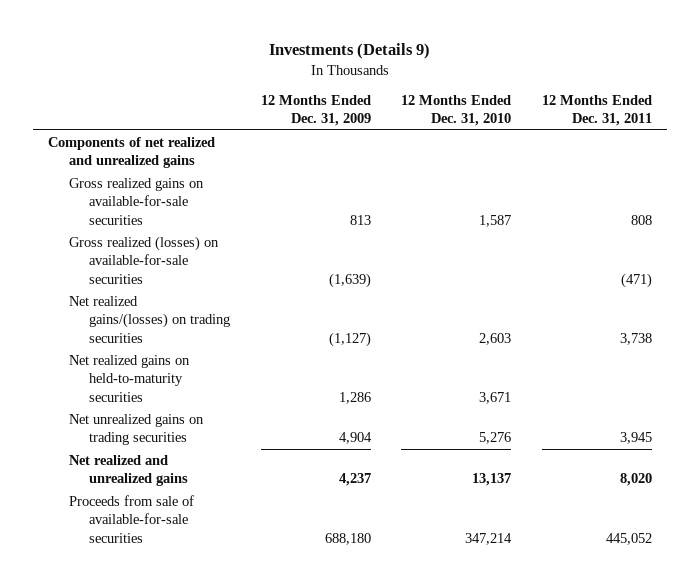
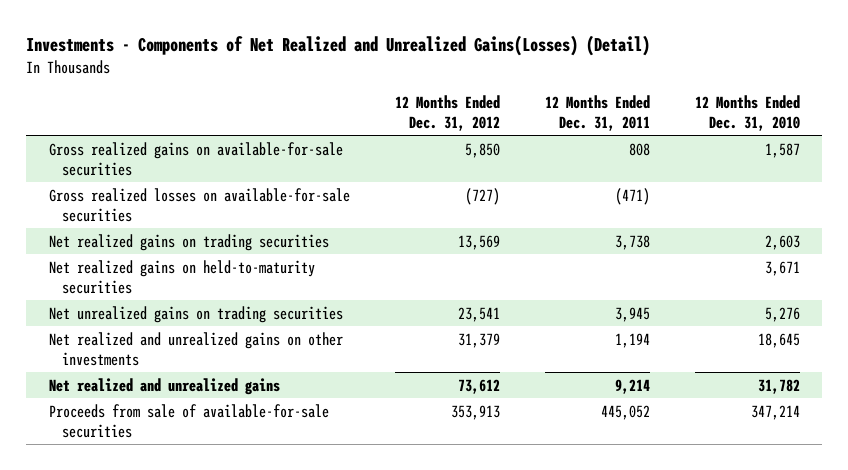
- Investments (Details 9)
+ Investments - Components of Net Realized and Unrealized Gains(Losses) (Detail)
- | 12 Months Ended Dec. 31, 2009 | 12 Months Ended Dec. 31, 2010 | 12 Months Ended Dec. 31, 2011
+ | 12 Months Ended Dec. 31, 2012 | 12 Months Ended Dec. 31, 2011 | 12 Months Ended Dec. 31, 2010
- Components of net realized and unrealized gains
- Gross realized (losses) on available-for-sale securities | (1,639) | | (471)
- Net realized gains/(losses) on trading securities | (1,127) | 2,603 | 3,738
+ Gross realized losses on available-for-sale securities | (727) | (471) |
+ Net realized gains on trading securities | 13,569 | 3,738 | 2,603
- Net realized and unrealized gains | 4,237 | 13,137 | 8,020
+ Net realized and unrealized gains on other investments | 31,379 | 1,194 | 18,645
+ Net realized and unrealized gains | 73,612 | 9,214 | 31,782

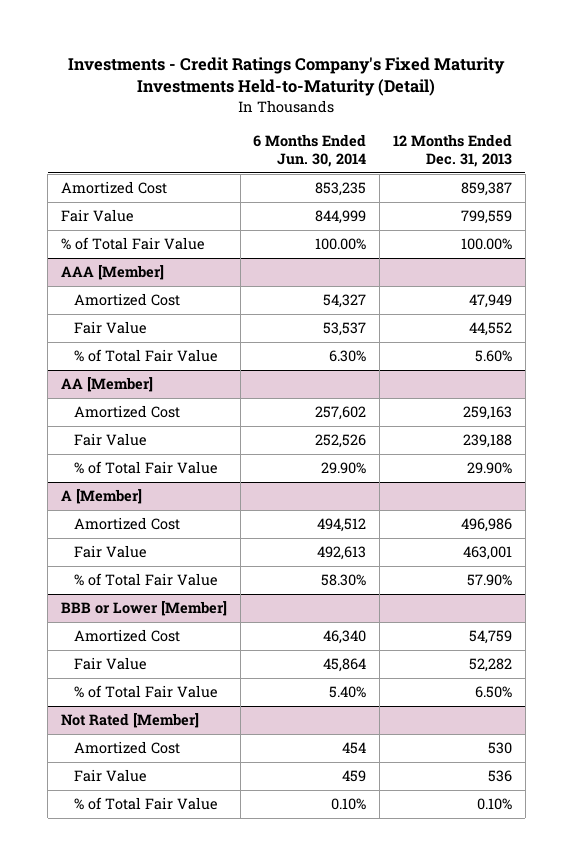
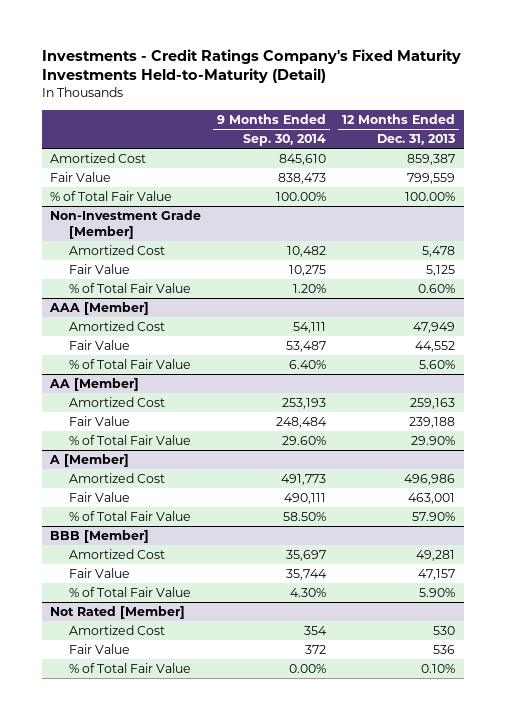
- | 6 Months Ended Jun. 30, 2014 | 12 Months Ended Dec. 31, 2013
+ | 9 Months Ended Sep. 30, 2014 | 12 Months Ended Dec. 31, 2013
+ Non-Investment Grade [Member]
+ Amortized Cost | 10,482 | 5,478
+ Fair Value | 10,275 | 5,125
+ % of Total Fair Value | 1.20% | 0.60%
- BBB or Lower [Member]
- Amortized Cost | 46,340 | 54,759
- Fair Value | 45,864 | 52,282
- % of Total Fair Value | 5.40% | 6.50%
+ BBB [Member]
+ Amortized Cost | 35,697 | 49,281
+ Fair Value | 35,744 | 47,157
+ % of Total Fair Value | 4.30% | 5.90%

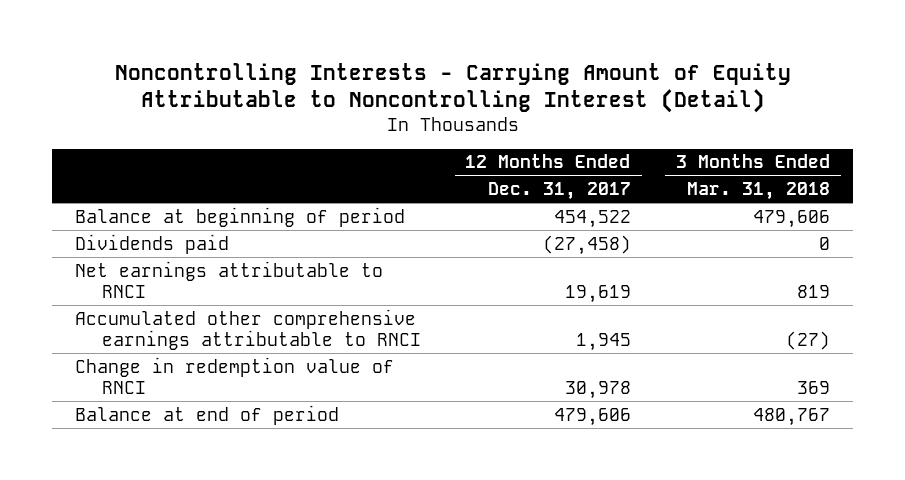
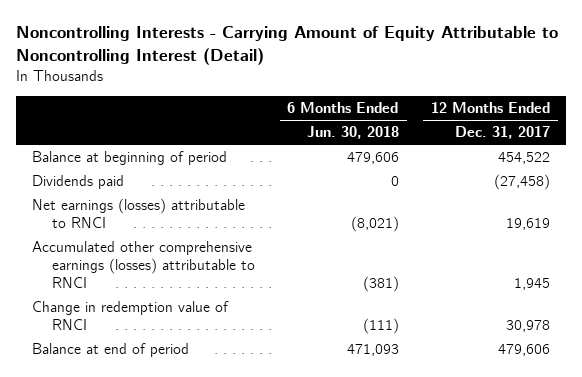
- | 12 Months Ended Dec. 31, 2017 | 3 Months Ended Mar. 31, 2018
+ | 6 Months Ended Jun. 30, 2018 | 12 Months Ended Dec. 31, 2017
- Net earnings attributable to RNCI | 19,619 | 819
- Accumulated other comprehensive earnings attributable to RNCI | 1,945 | (27)
+ Net earnings (losses) attributable to RNCI | (8,021) | 19,619
+ Accumulated other comprehensive earnings (losses) attributable to RNCI | (381) | 1,945

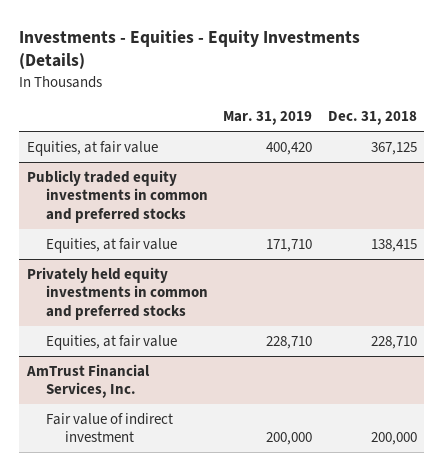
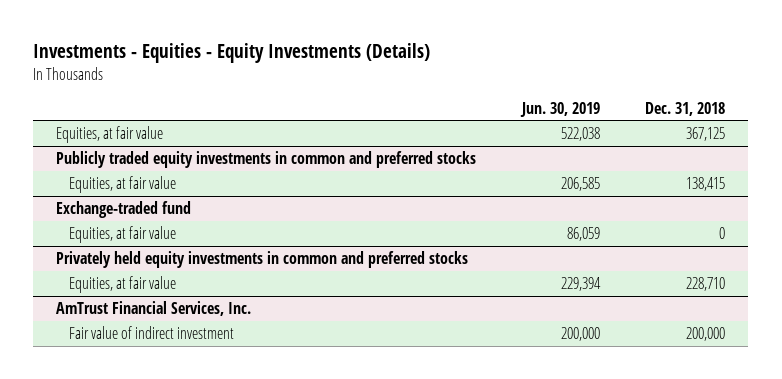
- | Mar. 31, 2019 | Dec. 31, 2018
+ | Jun. 30, 2019 | Dec. 31, 2018
+ Exchange-traded fund
+ Equities, at fair value | 86,059 | 0

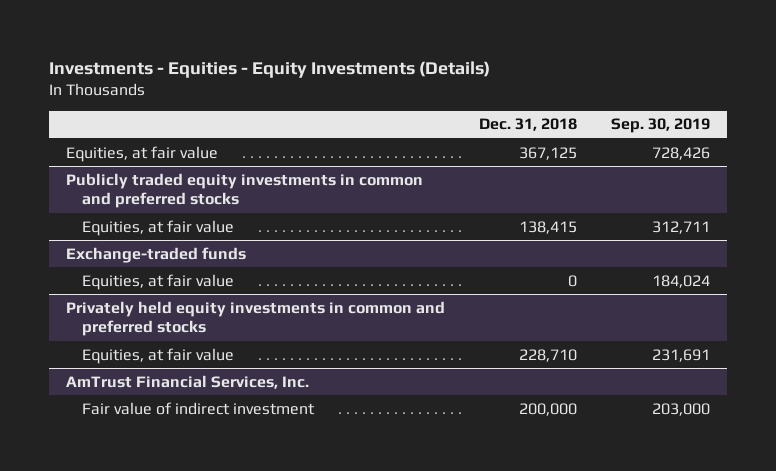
- | Jun. 30, 2019 | Dec. 31, 2018
+ | Dec. 31, 2018 | Sep. 30, 2019
- Exchange-traded fund
+ Exchange-traded funds

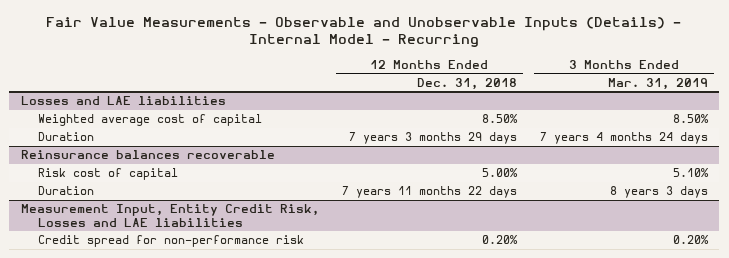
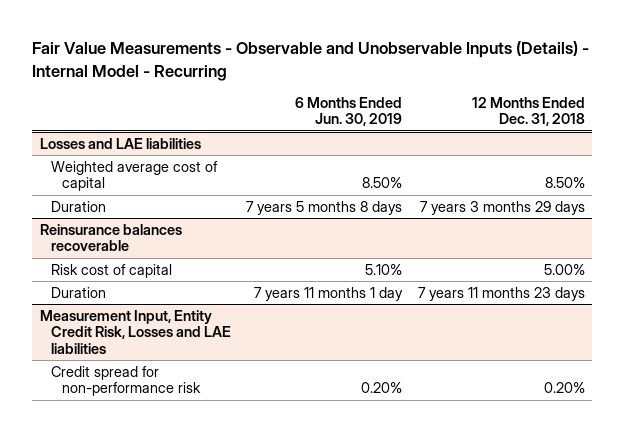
- | 12 Months Ended Dec. 31, 2018 | 3 Months Ended Mar. 31, 2019
+ | 6 Months Ended Jun. 30, 2019 | 12 Months Ended Dec. 31, 2018
@ Reinsurance balances recoverable
- Duration | 7 years 11 months 22 days | 8 years 3 days
+ Duration | 7 years 11 months 1 day | 7 years 11 months 23 days

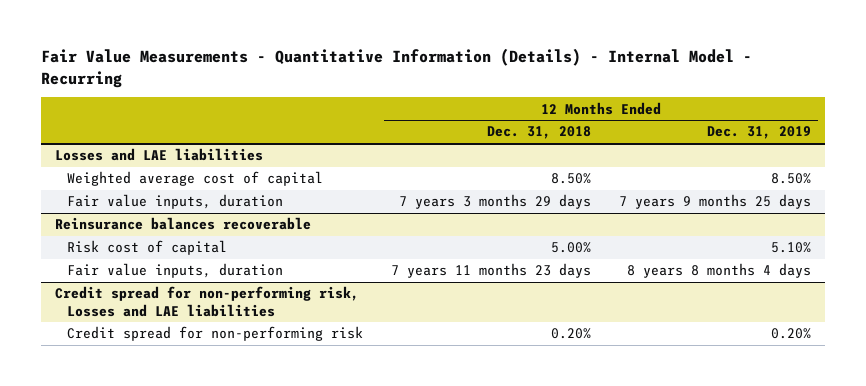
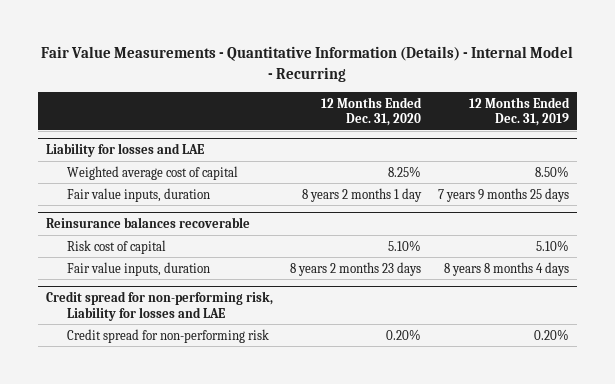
- | 12 Months Ended Dec. 31, 2018 | 12 Months Ended Dec. 31, 2019
+ | 12 Months Ended Dec. 31, 2020 | 12 Months Ended Dec. 31, 2019
- Losses and LAE liabilities
+ Liability for losses and LAE
- Credit spread for non-performing risk, Losses and LAE liabilities
+ Credit spread for non-performing risk, Liability for losses and LAE

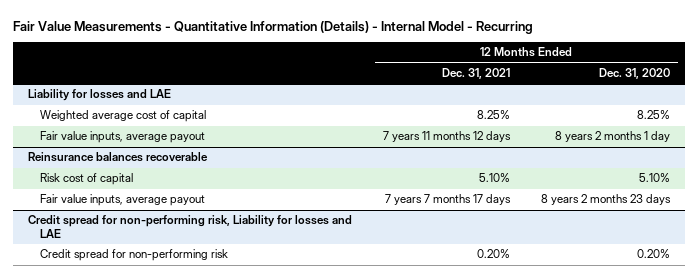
- | 12 Months Ended Dec. 31, 2020 | 12 Months Ended Dec. 31, 2019
+ | 12 Months Ended Dec. 31, 2021 | 12 Months Ended Dec. 31, 2020
@ Liability for losses and LAE
- Fair value inputs, duration | 8 years 2 months 1 day | 7 years 9 months 25 days
+ Fair value inputs, average payout | 7 years 11 months 12 days | 8 years 2 months 1 day
@ Reinsurance balances recoverable
- Fair value inputs, duration | 8 years 2 months 23 days | 8 years 8 months 4 days
+ Fair value inputs, average payout | 7 years 7 months 17 days | 8 years 2 months 23 days

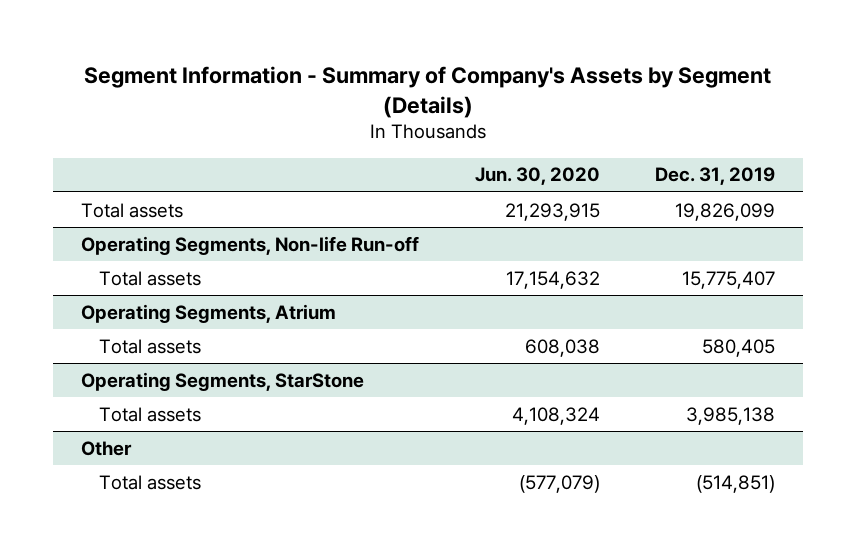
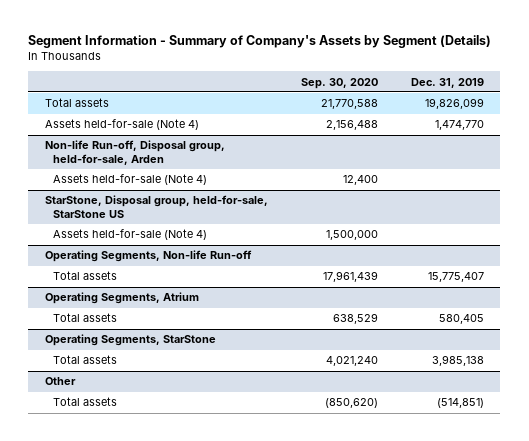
- | Jun. 30, 2020 | Dec. 31, 2019
+ | Sep. 30, 2020 | Dec. 31, 2019
+ Assets held-for-sale (Note 4) | 2,156,488 | 1,474,770
+ Non-life Run-off, Disposal group, held-for-sale, Arden
+ Assets held-for-sale (Note 4) | 12,400 |
+ StarStone, Disposal group, held-for-sale, StarStone US
+ Assets held-for-sale (Note 4) | 1,500,000 |

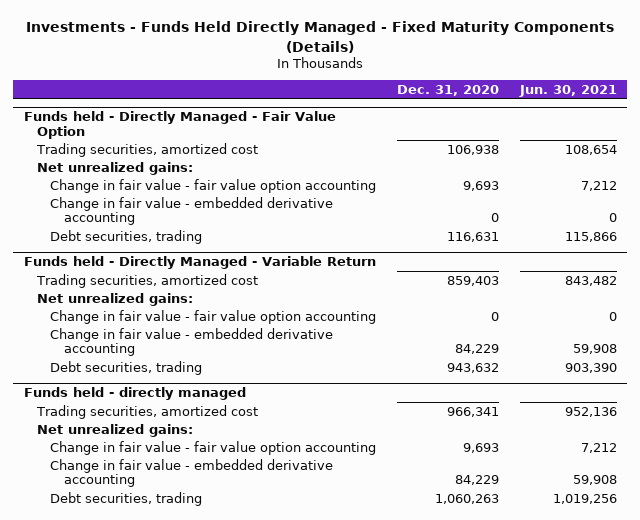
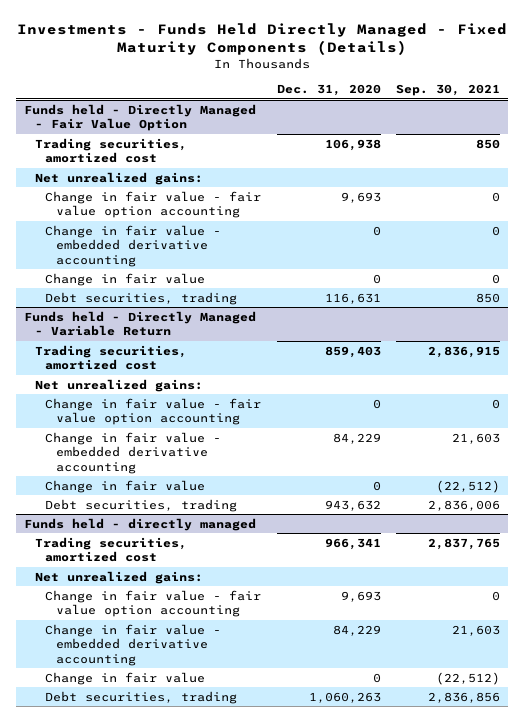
- | Dec. 31, 2020 | Jun. 30, 2021
+ | Dec. 31, 2020 | Sep. 30, 2021
@ Funds held - Directly Managed - Fair Value Option
+ Change in fair value | 0 | 0
@ Funds held - Directly Managed - Variable Return
+ Change in fair value | 0 | (22,512)
@ Funds held - directly managed
+ Change in fair value | 0 | (22,512)

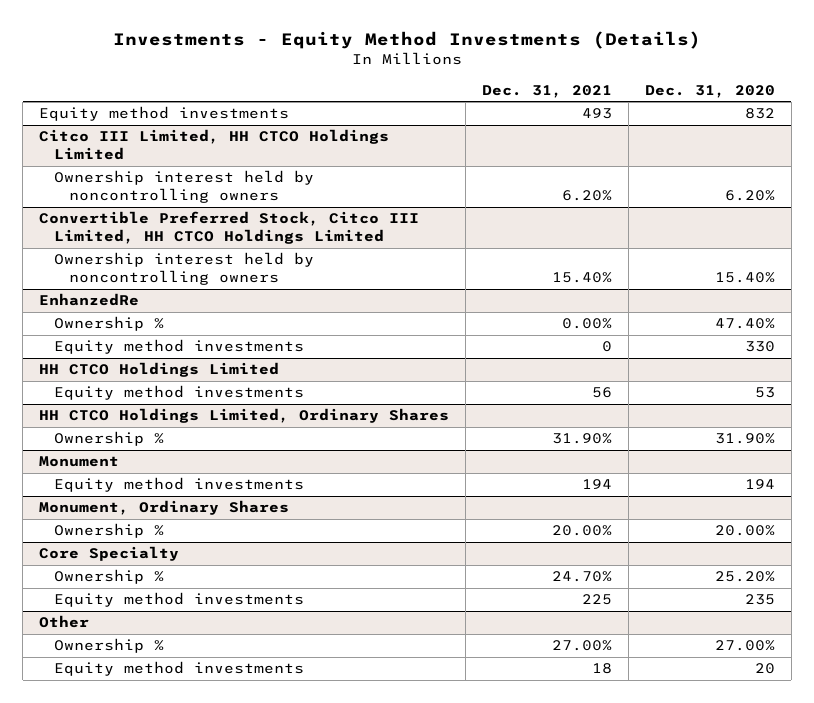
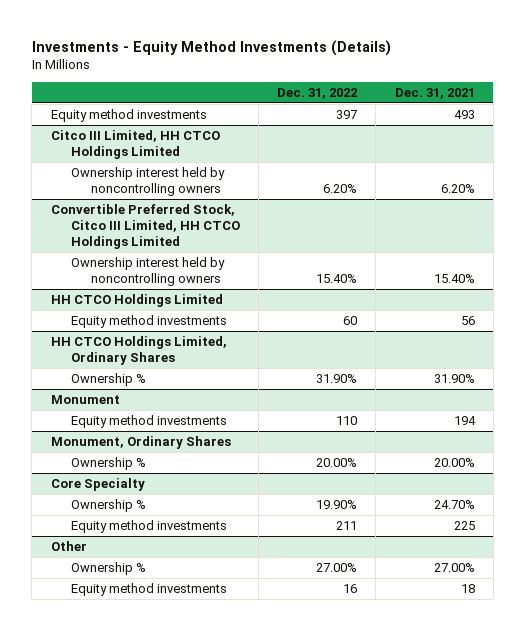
- | Dec. 31, 2021 | Dec. 31, 2020
+ | Dec. 31, 2022 | Dec. 31, 2021
- EnhanzedRe
- Ownership % | 0.00% | 47.40%
- Equity method investments | 0 | 330

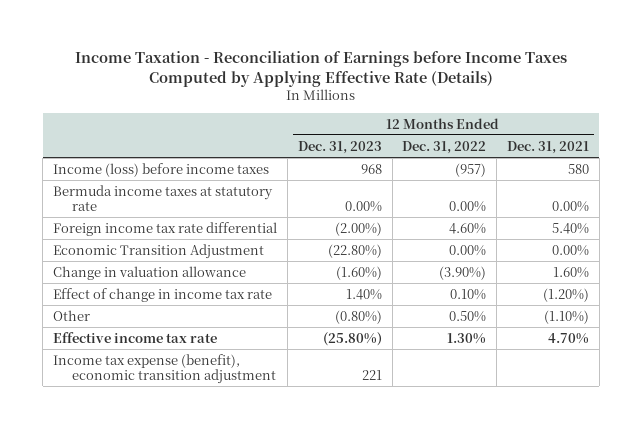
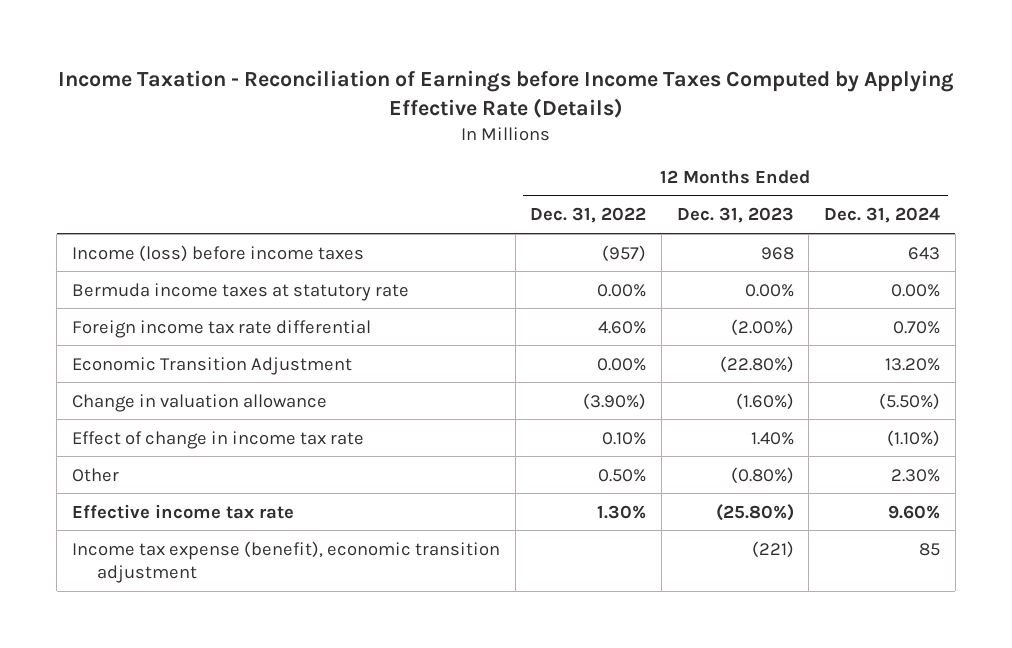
- | 12 Months Ended Dec. 31, 2023 | 12 Months Ended Dec. 31, 2022 | 12 Months Ended Dec. 31, 2021
+ | 12 Months Ended Dec. 31, 2022 | 12 Months Ended Dec. 31, 2023 | 12 Months Ended Dec. 31, 2024
- Income tax expense (benefit), economic transition adjustment | 221 | |
+ Income tax expense (benefit), economic transition adjustment | | (221) | 85

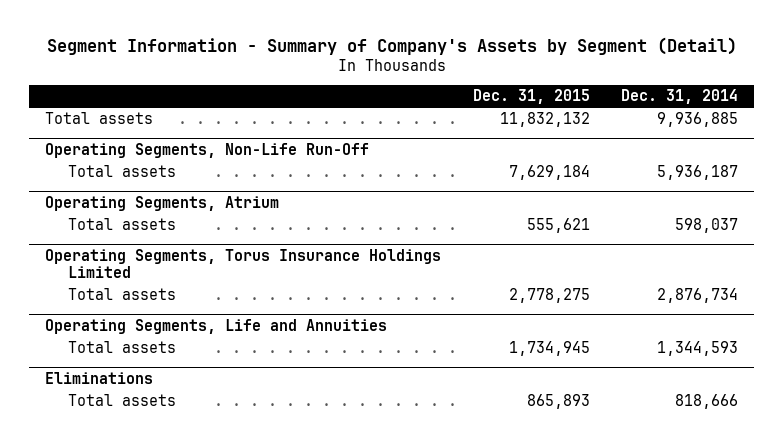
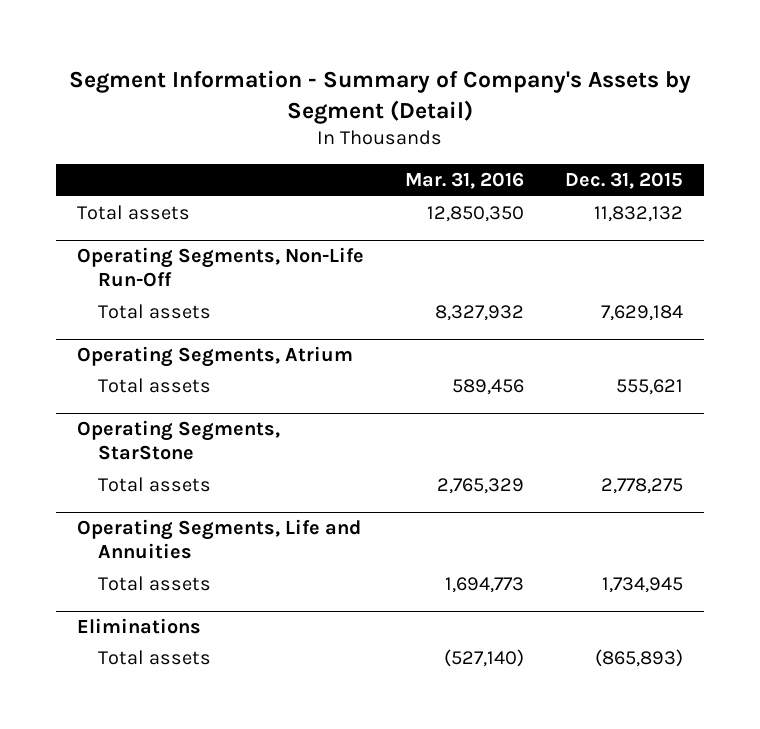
- | Dec. 31, 2015 | Dec. 31, 2014
+ | Mar. 31, 2016 | Dec. 31, 2015
- Operating Segments, Torus Insurance Holdings Limited
+ Operating Segments, StarStone
@ Eliminations
- Total assets | 865,893 | 818,666
+ Total assets | (527,140) | (865,893)

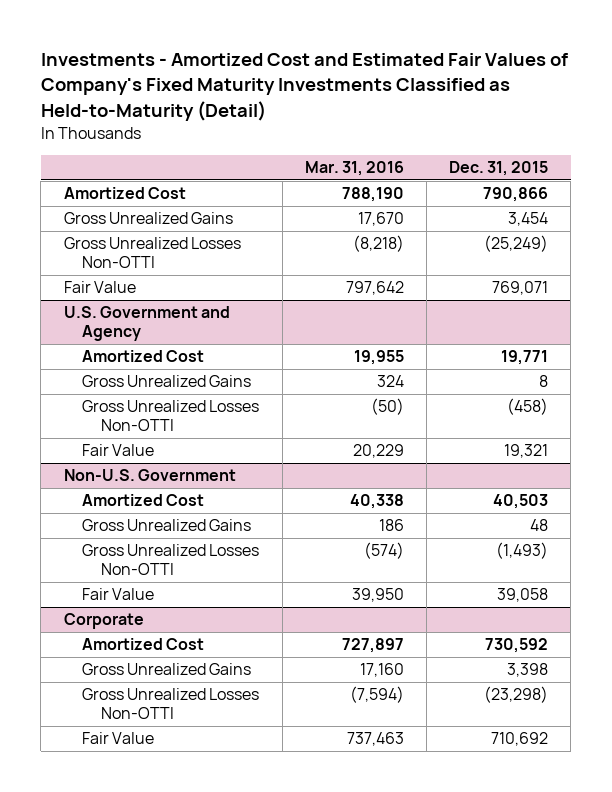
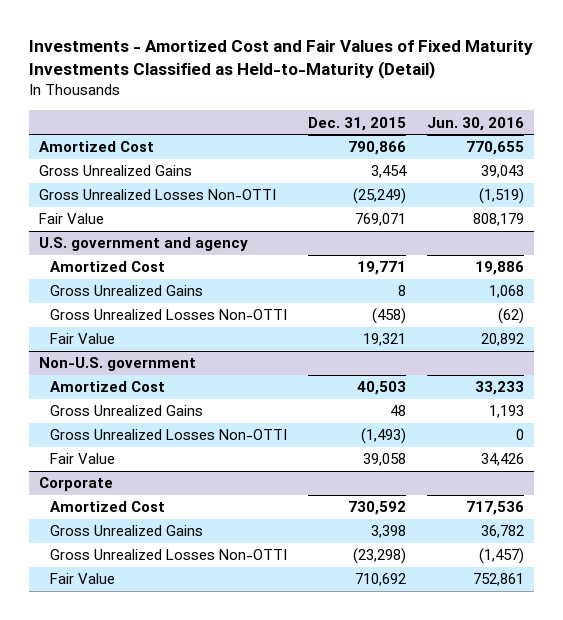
- Investments - Amortized Cost and Estimated Fair Values of Company's Fixed Maturity Investments Classified as Held-to-Maturity (Detail)
+ Investments - Amortized Cost and Fair Values of Fixed Maturity Investments Classified as Held-to-Maturity (Detail)
- | Mar. 31, 2016 | Dec. 31, 2015
+ | Dec. 31, 2015 | Jun. 30, 2016
- U.S. Government and Agency
+ U.S. government and agency
- Non-U.S. Government
+ Non-U.S. government

